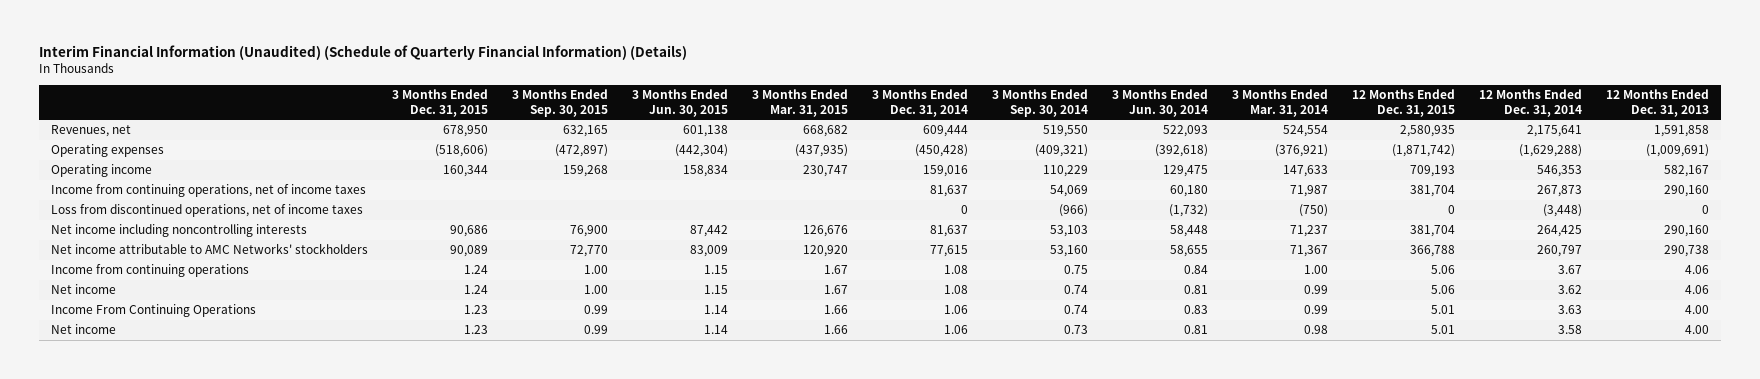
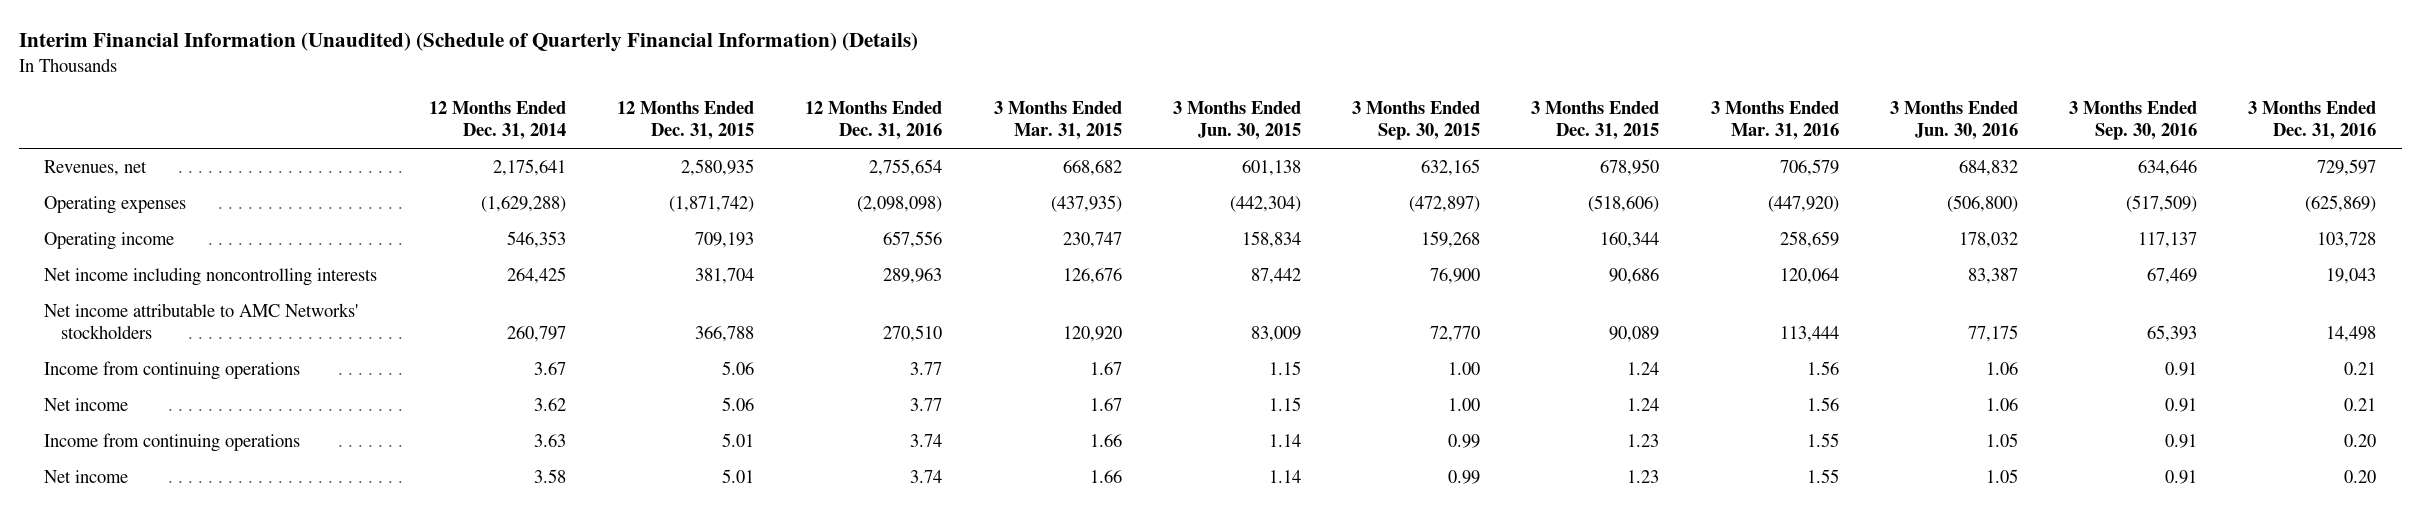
- | 3 Months Ended Dec. 31, 2015 | 3 Months Ended Sep. 30, 2015 | 3 Months Ended Jun. 30, 2015 | 3 Months Ended Mar. 31, 2015 | 3 Months Ended Dec. 31, 2014 | 3 Months Ended Sep. 30, 2014 | 3 Months Ended Jun. 30, 2014 | 3 Months Ended Mar. 31, 2014 | 12 Months Ended Dec. 31, 2015 | 12 Months Ended Dec. 31, 2014 | 12 Months Ended Dec. 31, 2013
+ | 12 Months Ended Dec. 31, 2014 | 12 Months Ended Dec. 31, 2015 | 12 Months Ended Dec. 31, 2016 | 3 Months Ended Mar. 31, 2015 | 3 Months Ended Jun. 30, 2015 | 3 Months Ended Sep. 30, 2015 | 3 Months Ended Dec. 31, 2015 | 3 Months Ended Mar. 31, 2016 | 3 Months Ended Jun. 30, 2016 | 3 Months Ended Sep. 30, 2016 | 3 Months Ended Dec. 31, 2016
- Income from continuing operations, net of income taxes | | | | | 81,637 | 54,069 | 60,180 | 71,987 | 381,704 | 267,873 | 290,160
- Loss from discontinued operations, net of income taxes | | | | | 0 | (966) | (1,732) | (750) | 0 | (3,448) | 0
- Income From Continuing Operations | 1.23 | 0.99 | 1.14 | 1.66 | 1.06 | 0.74 | 0.83 | 0.99 | 5.01 | 3.63 | 4.00
+ Income from continuing operations | 3.63 | 5.01 | 3.74 | 1.66 | 1.14 | 0.99 | 1.23 | 1.55 | 1.05 | 0.91 | 0.20

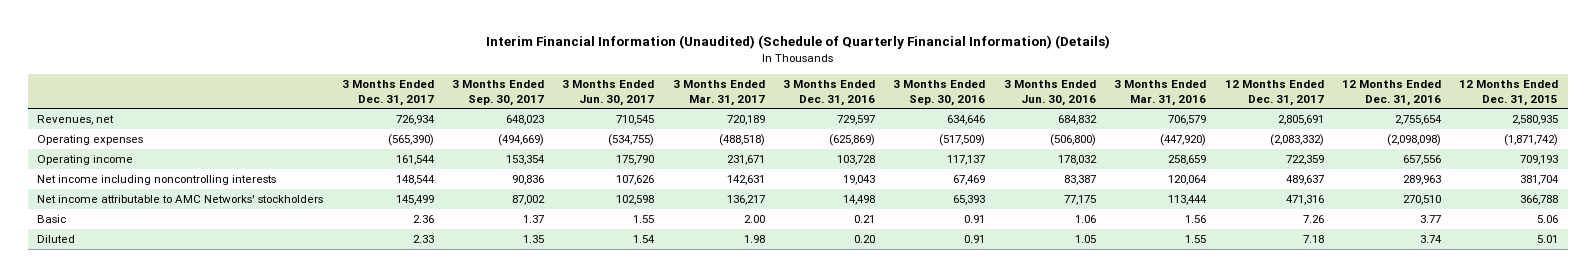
- | 12 Months Ended Dec. 31, 2014 | 12 Months Ended Dec. 31, 2015 | 12 Months Ended Dec. 31, 2016 | 3 Months Ended Mar. 31, 2015 | 3 Months Ended Jun. 30, 2015 | 3 Months Ended Sep. 30, 2015 | 3 Months Ended Dec. 31, 2015 | 3 Months Ended Mar. 31, 2016 | 3 Months Ended Jun. 30, 2016 | 3 Months Ended Sep. 30, 2016 | 3 Months Ended Dec. 31, 2016
+ | 3 Months Ended Dec. 31, 2017 | 3 Months Ended Sep. 30, 2017 | 3 Months Ended Jun. 30, 2017 | 3 Months Ended Mar. 31, 2017 | 3 Months Ended Dec. 31, 2016 | 3 Months Ended Sep. 30, 2016 | 3 Months Ended Jun. 30, 2016 | 3 Months Ended Mar. 31, 2016 | 12 Months Ended Dec. 31, 2017 | 12 Months Ended Dec. 31, 2016 | 12 Months Ended Dec. 31, 2015
- Income from continuing operations | 3.67 | 5.06 | 3.77 | 1.67 | 1.15 | 1.00 | 1.24 | 1.56 | 1.06 | 0.91 | 0.21
- Net income | 3.62 | 5.06 | 3.77 | 1.67 | 1.15 | 1.00 | 1.24 | 1.56 | 1.06 | 0.91 | 0.21
- Income from continuing operations | 3.63 | 5.01 | 3.74 | 1.66 | 1.14 | 0.99 | 1.23 | 1.55 | 1.05 | 0.91 | 0.20
- Net income | 3.58 | 5.01 | 3.74 | 1.66 | 1.14 | 0.99 | 1.23 | 1.55 | 1.05 | 0.91 | 0.20
+ Basic | 2.36 | 1.37 | 1.55 | 2.00 | 0.21 | 0.91 | 1.06 | 1.56 | 7.26 | 3.77 | 5.06
+ Diluted | 2.33 | 1.35 | 1.54 | 1.98 | 0.20 | 0.91 | 1.05 | 1.55 | 7.18 | 3.74 | 5.01

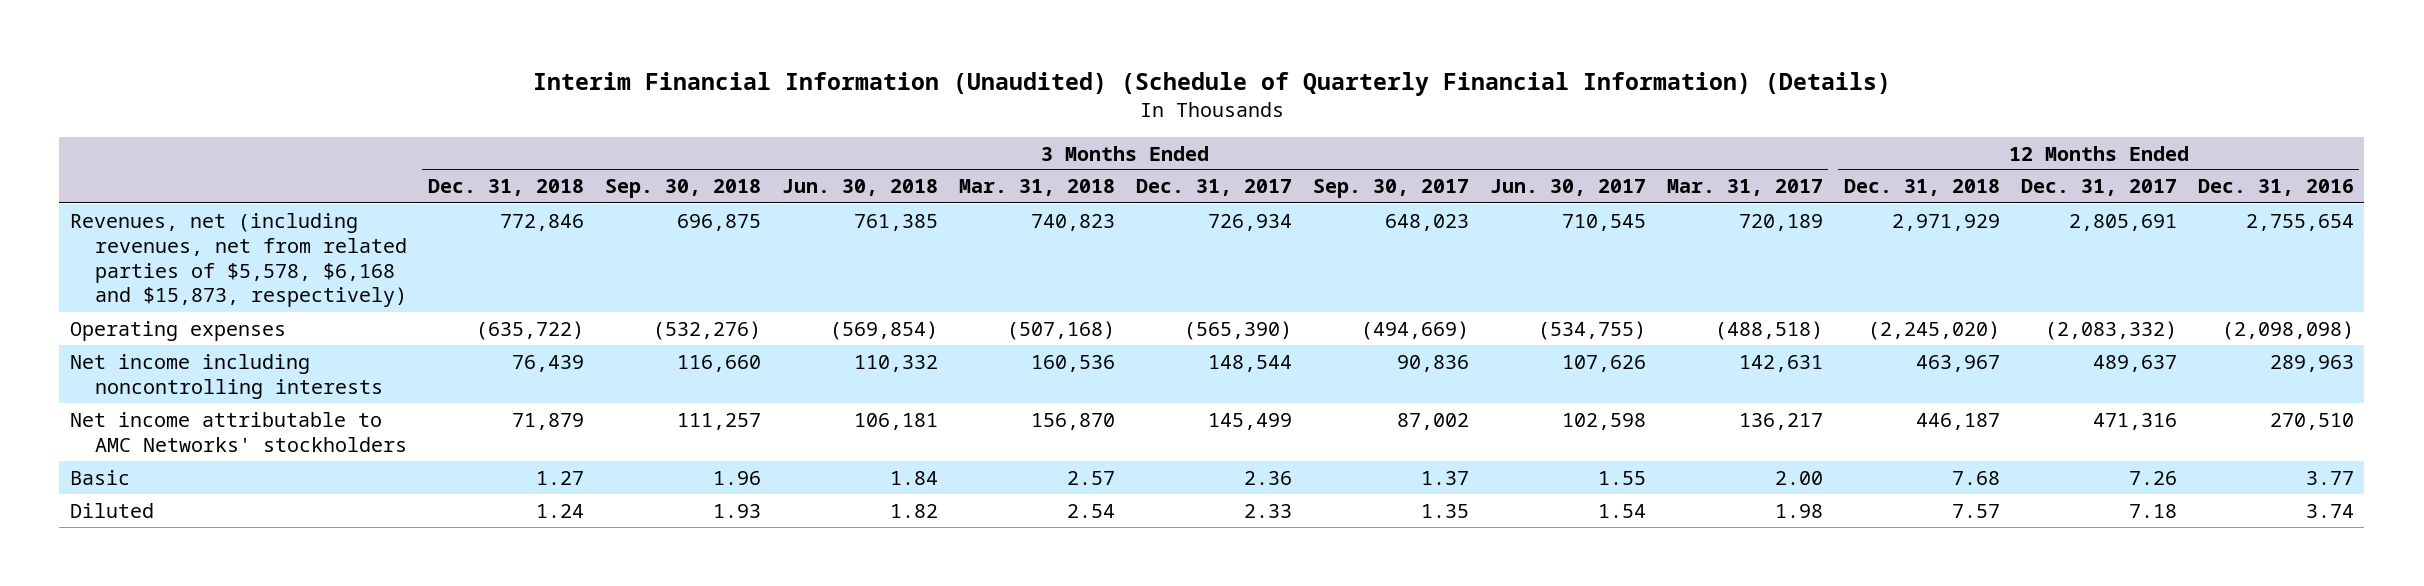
- | 3 Months Ended Dec. 31, 2017 | 3 Months Ended Sep. 30, 2017 | 3 Months Ended Jun. 30, 2017 | 3 Months Ended Mar. 31, 2017 | 3 Months Ended Dec. 31, 2016 | 3 Months Ended Sep. 30, 2016 | 3 Months Ended Jun. 30, 2016 | 3 Months Ended Mar. 31, 2016 | 12 Months Ended Dec. 31, 2017 | 12 Months Ended Dec. 31, 2016 | 12 Months Ended Dec. 31, 2015
+ | 3 Months Ended Dec. 31, 2018 | 3 Months Ended Sep. 30, 2018 | 3 Months Ended Jun. 30, 2018 | 3 Months Ended Mar. 31, 2018 | 3 Months Ended Dec. 31, 2017 | 3 Months Ended Sep. 30, 2017 | 3 Months Ended Jun. 30, 2017 | 3 Months Ended Mar. 31, 2017 | 12 Months Ended Dec. 31, 2018 | 12 Months Ended Dec. 31, 2017 | 12 Months Ended Dec. 31, 2016
- Revenues, net | 726,934 | 648,023 | 710,545 | 720,189 | 729,597 | 634,646 | 684,832 | 706,579 | 2,805,691 | 2,755,654 | 2,580,935
+ Revenues, net (including revenues, net from related parties of $5,578, $6,168 and $15,873, respectively) | 772,846 | 696,875 | 761,385 | 740,823 | 726,934 | 648,023 | 710,545 | 720,189 | 2,971,929 | 2,805,691 | 2,755,654
- Operating income | 161,544 | 153,354 | 175,790 | 231,671 | 103,728 | 117,137 | 178,032 | 258,659 | 722,359 | 657,556 | 709,193

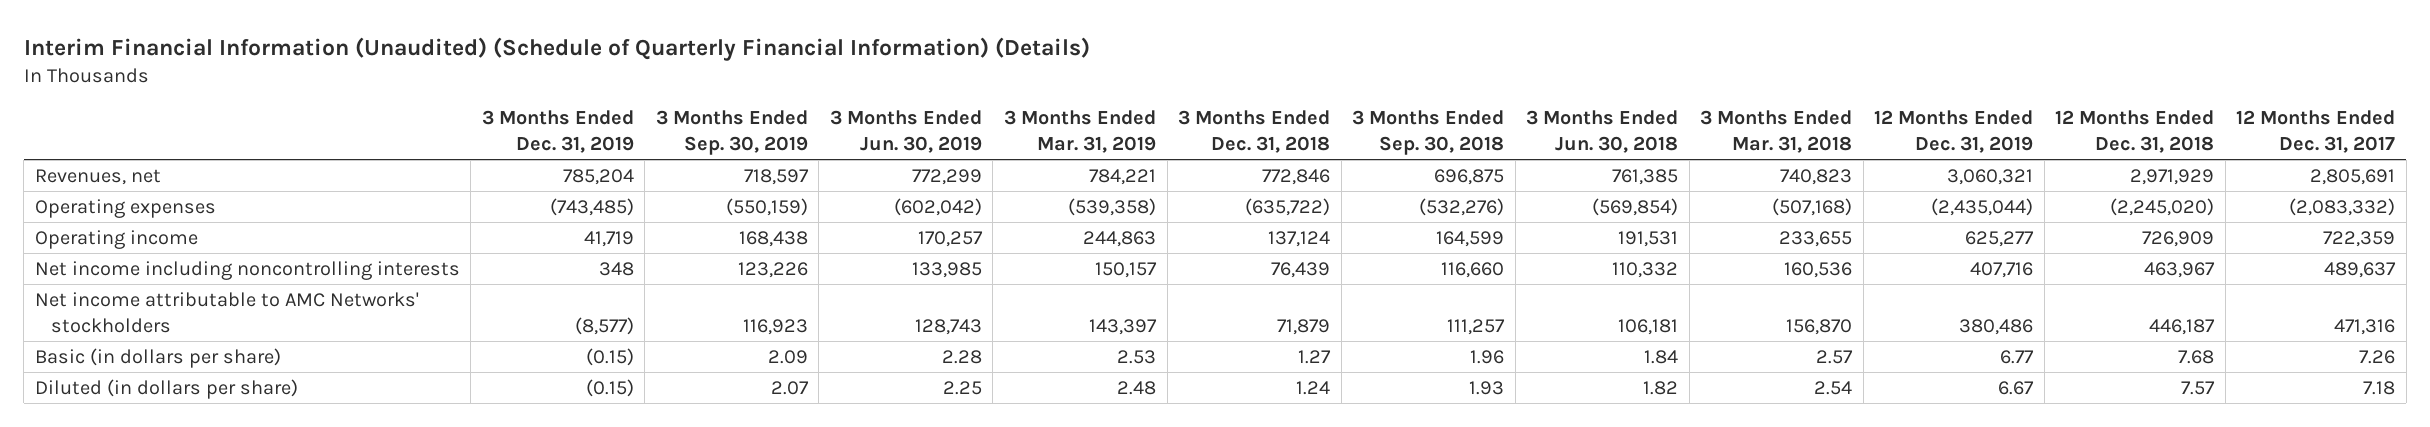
- | 3 Months Ended Dec. 31, 2018 | 3 Months Ended Sep. 30, 2018 | 3 Months Ended Jun. 30, 2018 | 3 Months Ended Mar. 31, 2018 | 3 Months Ended Dec. 31, 2017 | 3 Months Ended Sep. 30, 2017 | 3 Months Ended Jun. 30, 2017 | 3 Months Ended Mar. 31, 2017 | 12 Months Ended Dec. 31, 2018 | 12 Months Ended Dec. 31, 2017 | 12 Months Ended Dec. 31, 2016
+ | 3 Months Ended Dec. 31, 2019 | 3 Months Ended Sep. 30, 2019 | 3 Months Ended Jun. 30, 2019 | 3 Months Ended Mar. 31, 2019 | 3 Months Ended Dec. 31, 2018 | 3 Months Ended Sep. 30, 2018 | 3 Months Ended Jun. 30, 2018 | 3 Months Ended Mar. 31, 2018 | 12 Months Ended Dec. 31, 2019 | 12 Months Ended Dec. 31, 2018 | 12 Months Ended Dec. 31, 2017
- Revenues, net (including revenues, net from related parties of $5,578, $6,168 and $15,873, respectively) | 772,846 | 696,875 | 761,385 | 740,823 | 726,934 | 648,023 | 710,545 | 720,189 | 2,971,929 | 2,805,691 | 2,755,654
+ Revenues, net | 785,204 | 718,597 | 772,299 | 784,221 | 772,846 | 696,875 | 761,385 | 740,823 | 3,060,321 | 2,971,929 | 2,805,691
+ Operating income | 41,719 | 168,438 | 170,257 | 244,863 | 137,124 | 164,599 | 191,531 | 233,655 | 625,277 | 726,909 | 722,359
- Basic | 1.27 | 1.96 | 1.84 | 2.57 | 2.36 | 1.37 | 1.55 | 2.00 | 7.68 | 7.26 | 3.77
- Diluted | 1.24 | 1.93 | 1.82 | 2.54 | 2.33 | 1.35 | 1.54 | 1.98 | 7.57 | 7.18 | 3.74
+ Basic (in dollars per share) | (0.15) | 2.09 | 2.28 | 2.53 | 1.27 | 1.96 | 1.84 | 2.57 | 6.77 | 7.68 | 7.26
+ Diluted (in dollars per share) | (0.15) | 2.07 | 2.25 | 2.48 | 1.24 | 1.93 | 1.82 | 2.54 | 6.67 | 7.57 | 7.18

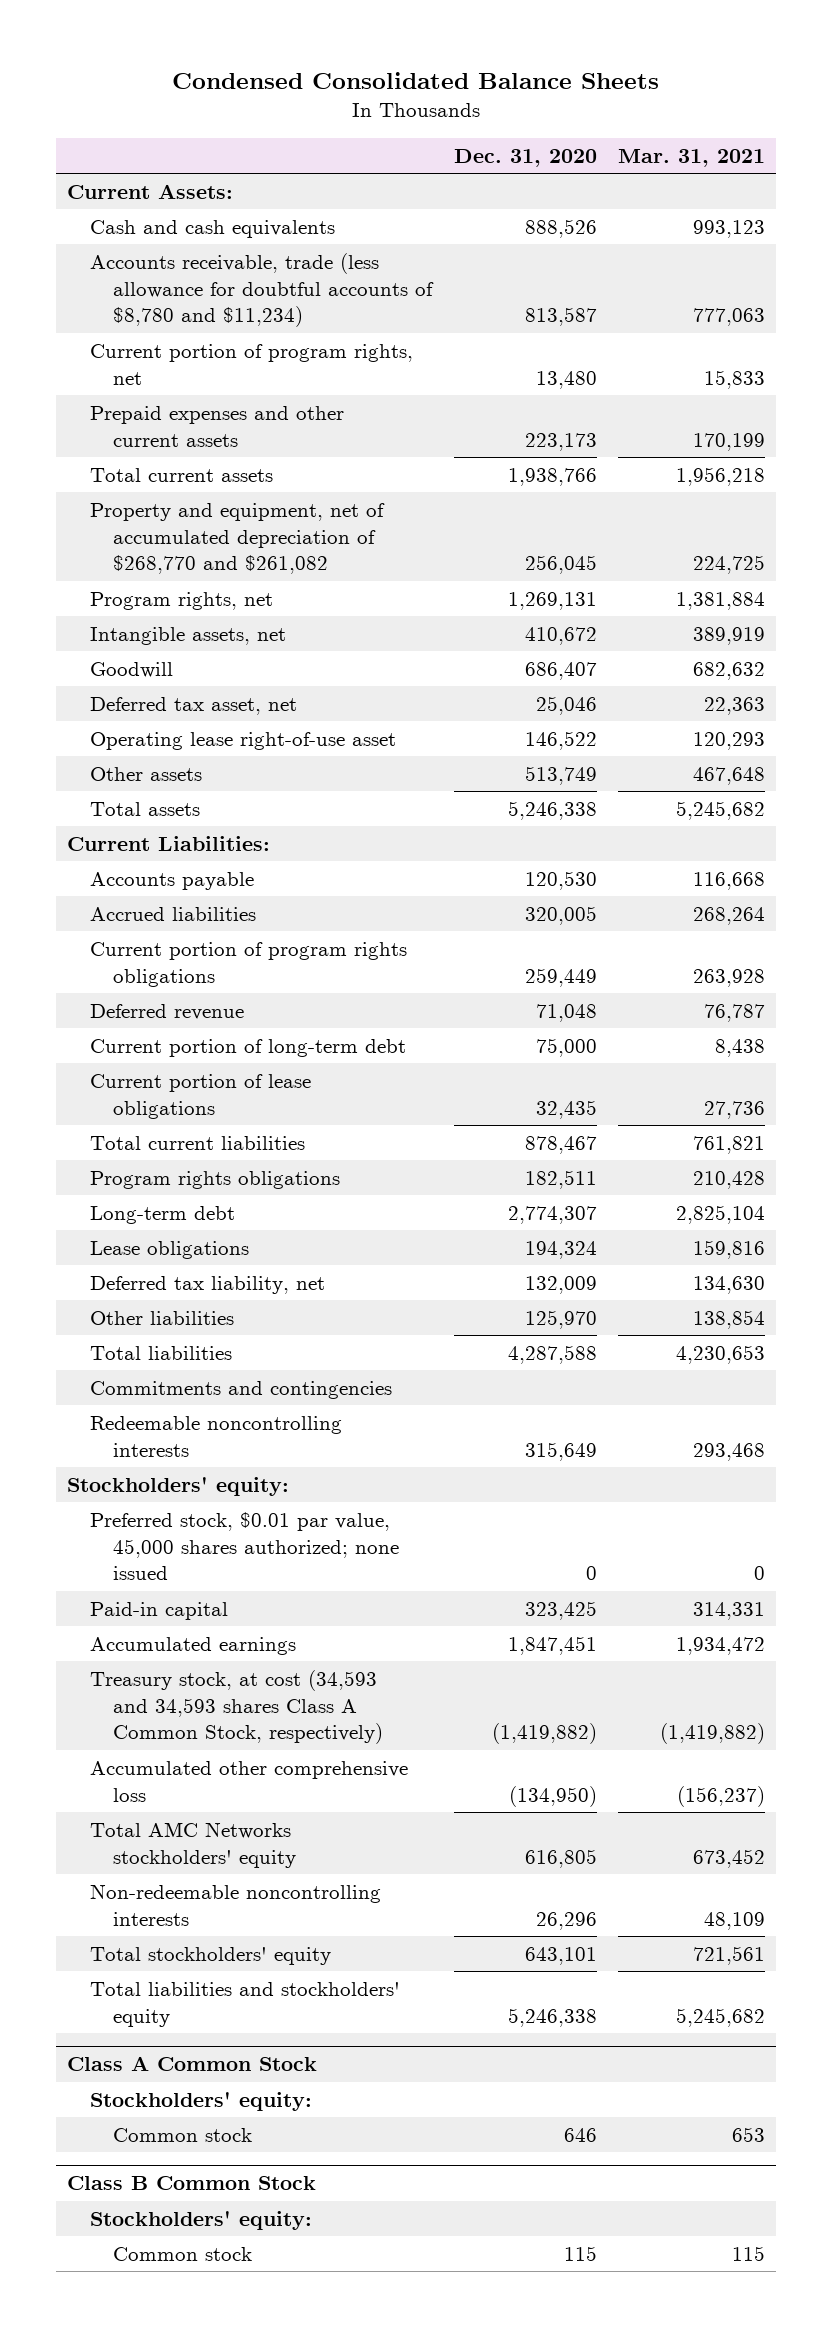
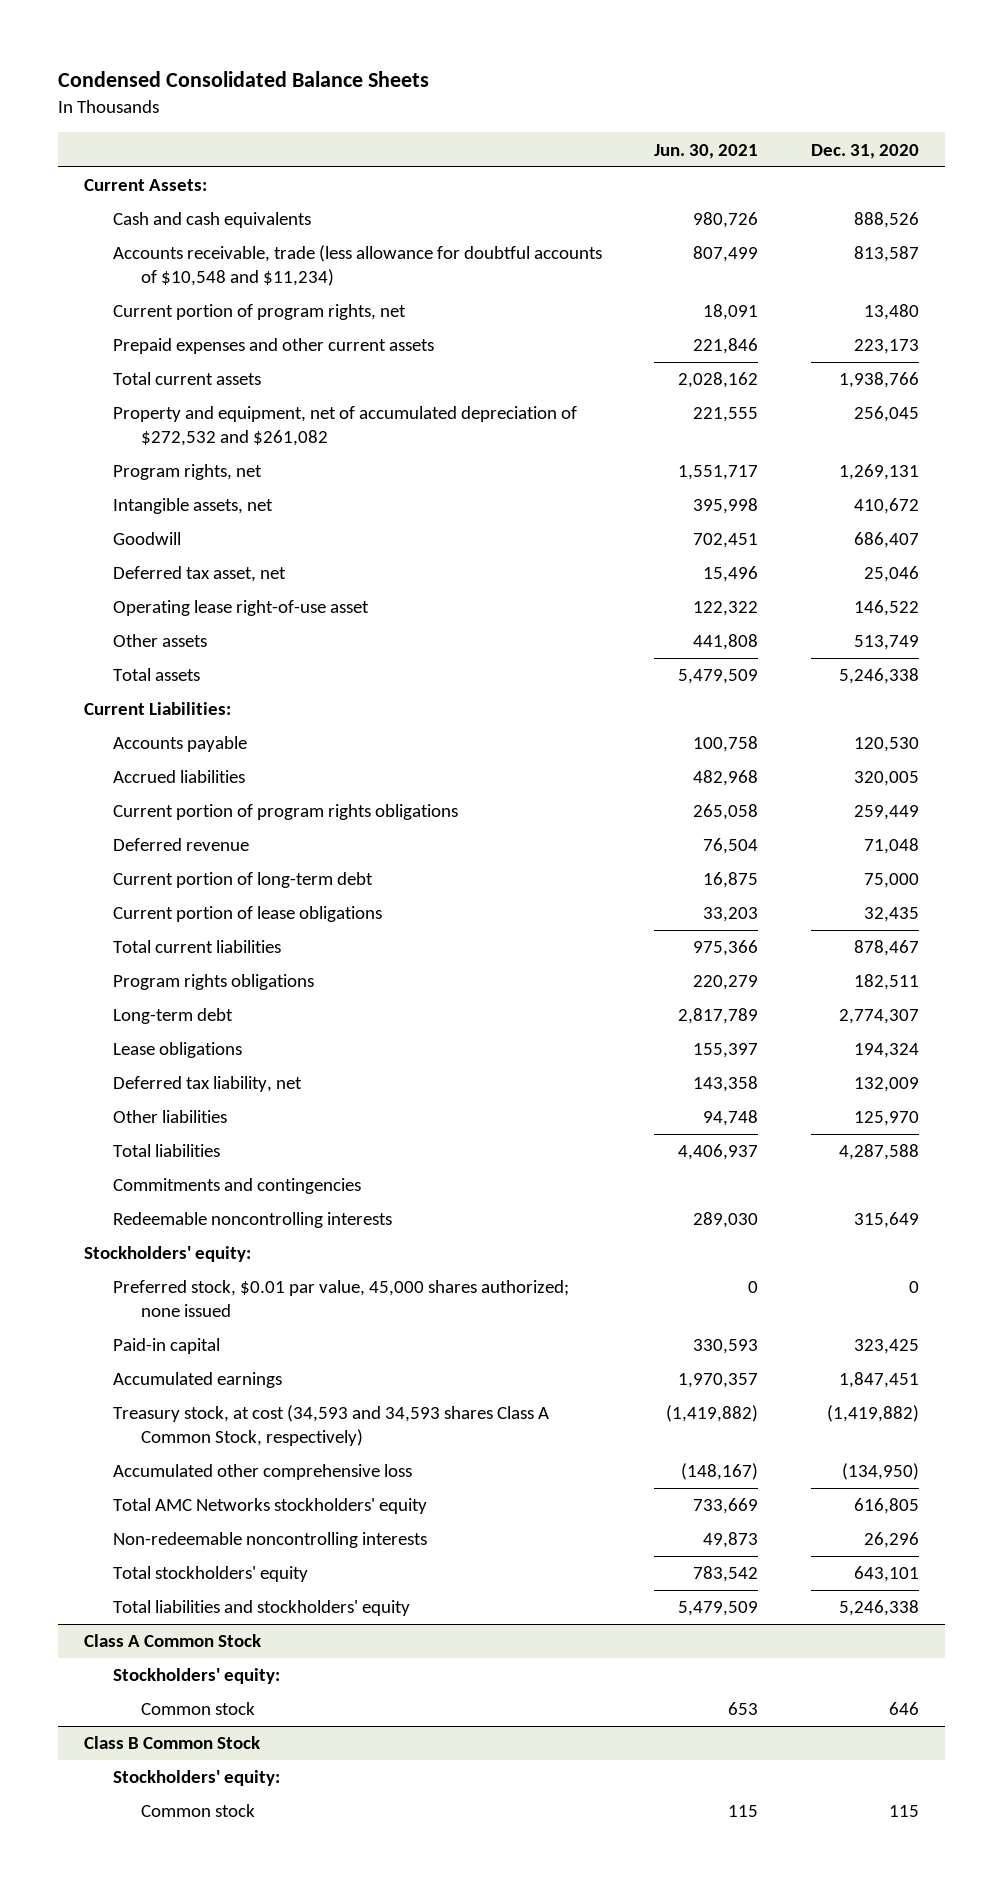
- | Dec. 31, 2020 | Mar. 31, 2021
+ | Jun. 30, 2021 | Dec. 31, 2020
- Accounts receivable, trade (less allowance for doubtful accounts of $8,780 and $11,234) | 813,587 | 777,063
+ Accounts receivable, trade (less allowance for doubtful accounts of $10,548 and $11,234) | 807,499 | 813,587
- Property and equipment, net of accumulated depreciation of $268,770 and $261,082 | 256,045 | 224,725
+ Property and equipment, net of accumulated depreciation of $272,532 and $261,082 | 221,555 | 256,045

